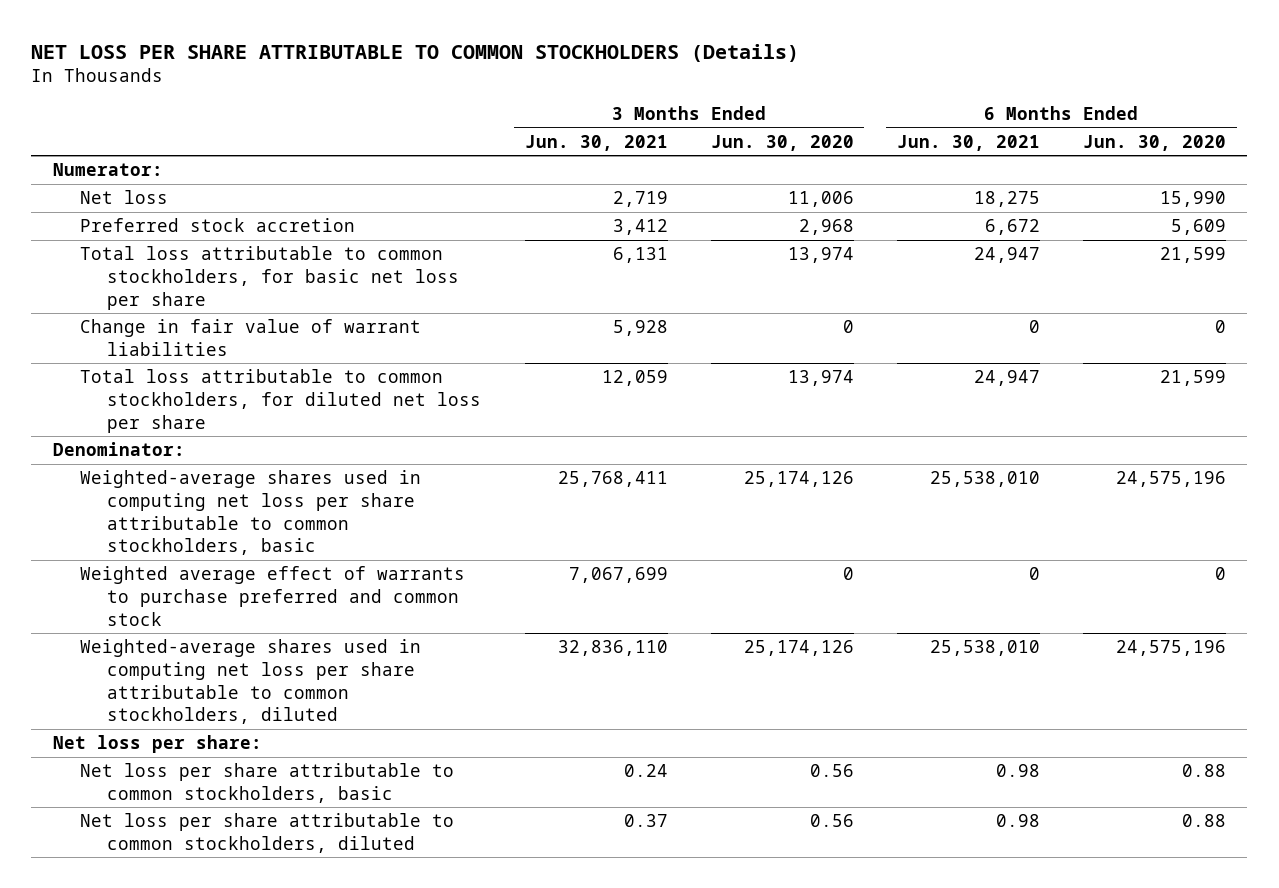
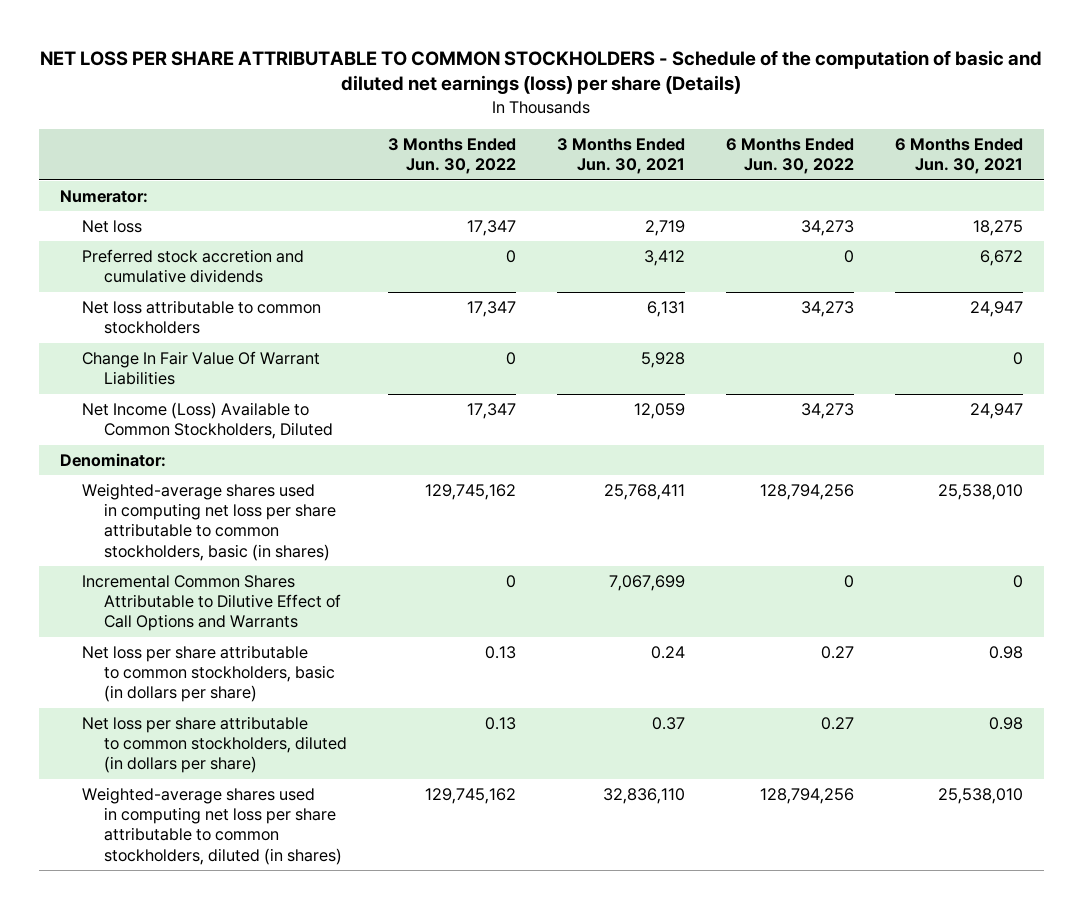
- NET LOSS PER SHARE ATTRIBUTABLE TO COMMON STOCKHOLDERS (Details)
+ NET LOSS PER SHARE ATTRIBUTABLE TO COMMON STOCKHOLDERS - Schedule of the computation of basic and diluted net earnings (loss) per share (Details)
- | 3 Months Ended Jun. 30, 2021 | 3 Months Ended Jun. 30, 2020 | 6 Months Ended Jun. 30, 2021 | 6 Months Ended Jun. 30, 2020
+ | 3 Months Ended Jun. 30, 2022 | 3 Months Ended Jun. 30, 2021 | 6 Months Ended Jun. 30, 2022 | 6 Months Ended Jun. 30, 2021
- Preferred stock accretion | 3,412 | 2,968 | 6,672 | 5,609
- Total loss attributable to common stockholders, for basic net loss per share | 6,131 | 13,974 | 24,947 | 21,599
- Change in fair value of warrant liabilities | 5,928 | 0 | 0 | 0
- Total loss attributable to common stockholders, for diluted net loss per share | 12,059 | 13,974 | 24,947 | 21,599
+ Preferred stock accretion and cumulative dividends | 0 | 3,412 | 0 | 6,672
+ Net loss attributable to common stockholders | 17,347 | 6,131 | 34,273 | 24,947
+ Change In Fair Value Of Warrant Liabilities | 0 | 5,928 | | 0
+ Net Income (Loss) Available to Common Stockholders, Diluted | 17,347 | 12,059 | 34,273 | 24,947
- Weighted-average shares used in computing net loss per share attributable to common stockholders, basic | 25,768,411 | 25,174,126 | 25,538,010 | 24,575,196
- Weighted average effect of warrants to purchase preferred and common stock | 7,067,699 | 0 | 0 | 0
- Weighted-average shares used in computing net loss per share attributable to common stockholders, diluted | 32,836,110 | 25,174,126 | 25,538,010 | 24,575,196
- Net loss per share:
- Net loss per share attributable to common stockholders, basic | 0.24 | 0.56 | 0.98 | 0.88
- Net loss per share attributable to common stockholders, diluted | 0.37 | 0.56 | 0.98 | 0.88
+ Weighted-average shares used in computing net loss per share attributable to common stockholders, basic (in shares) | 129,745,162 | 25,768,411 | 128,794,256 | 25,538,010
+ Incremental Common Shares Attributable to Dilutive Effect of Call Options and Warrants | 0 | 7,067,699 | 0 | 0
+ Net loss per share attributable to common stockholders, basic (in dollars per share) | 0.13 | 0.24 | 0.27 | 0.98
+ Net loss per share attributable to common stockholders, diluted (in dollars per share) | 0.13 | 0.37 | 0.27 | 0.98
+ Weighted-average shares used in computing net loss per share attributable to common stockholders, diluted (in shares) | 129,745,162 | 32,836,110 | 128,794,256 | 25,538,010

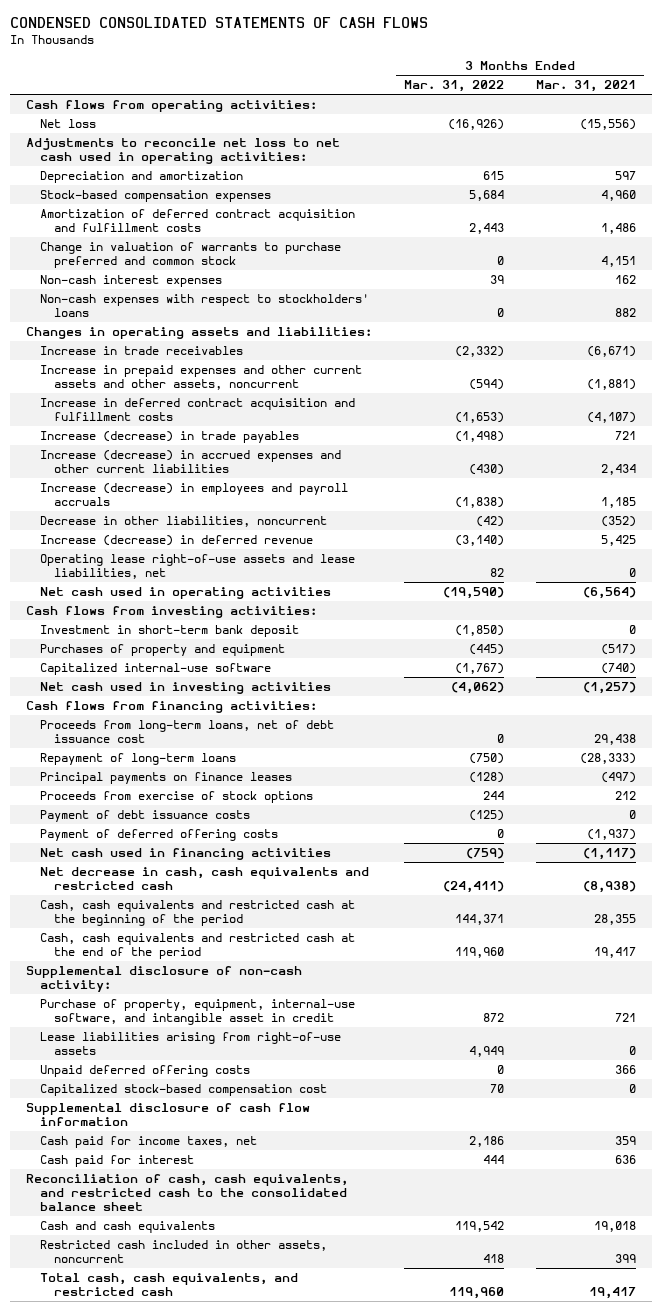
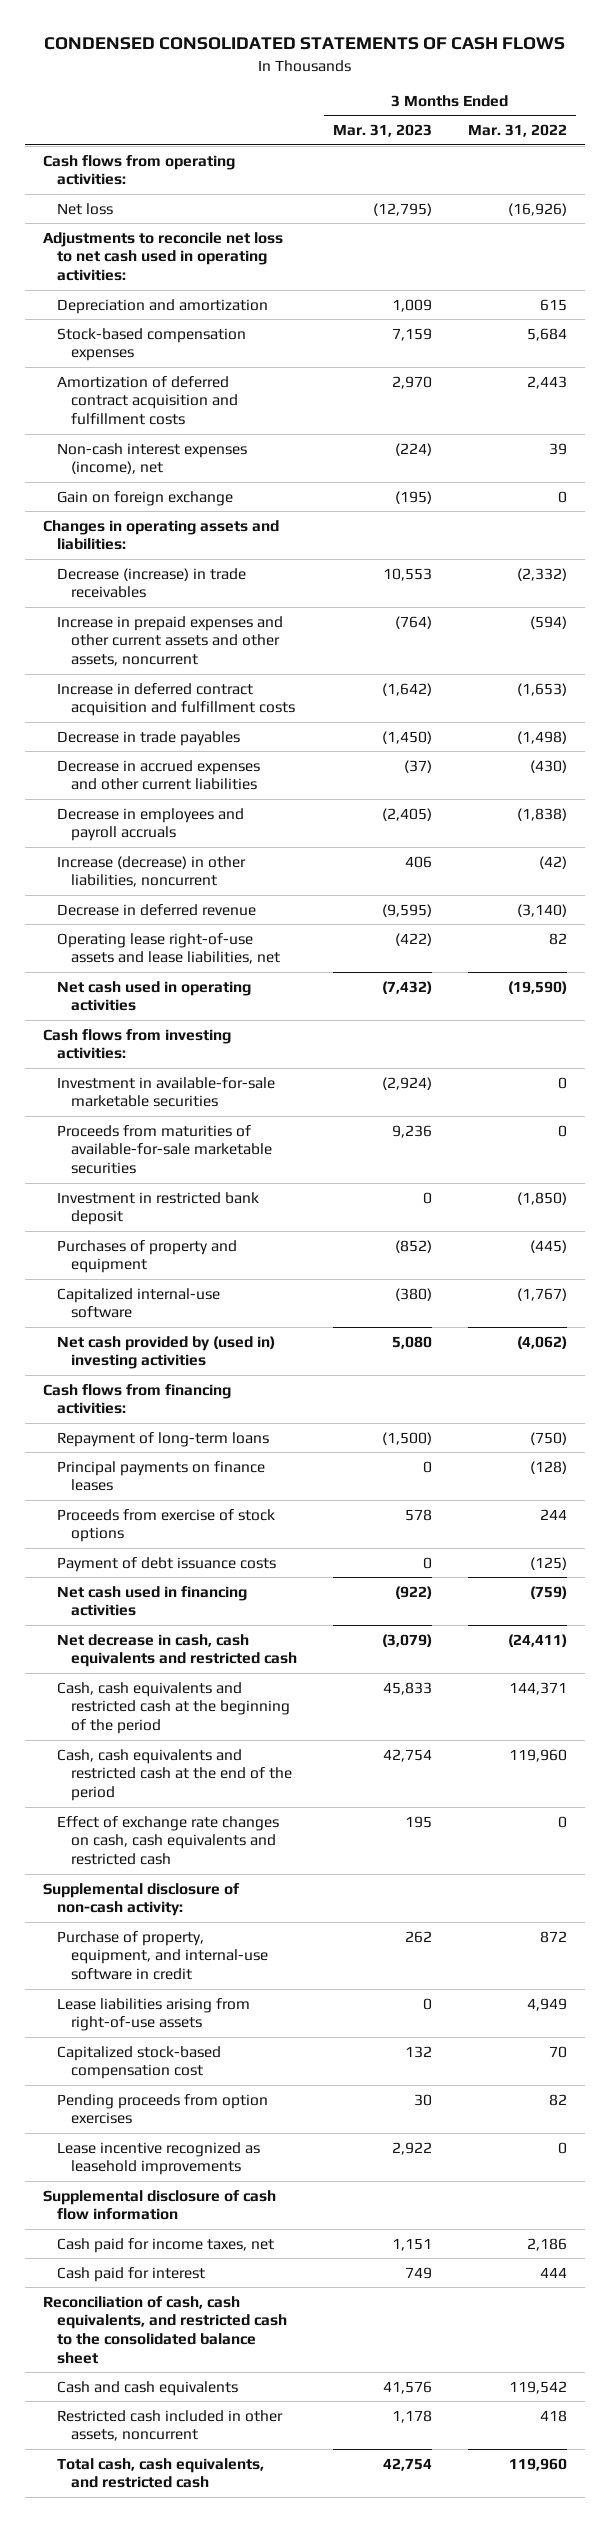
- | 3 Months Ended Mar. 31, 2022 | 3 Months Ended Mar. 31, 2021
+ | 3 Months Ended Mar. 31, 2023 | 3 Months Ended Mar. 31, 2022
- Change in valuation of warrants to purchase preferred and common stock | 0 | 4,151
- Non-cash interest expenses | 39 | 162
- Non-cash expenses with respect to stockholders' loans | 0 | 882
+ Non-cash interest expenses (income), net | (224) | 39
+ Gain on foreign exchange | (195) | 0
- Increase in trade receivables | (2,332) | (6,671)
+ Decrease (increase) in trade receivables | 10,553 | (2,332)
- Increase (decrease) in trade payables | (1,498) | 721
- Increase (decrease) in accrued expenses and other current liabilities | (430) | 2,434
- Increase (decrease) in employees and payroll accruals | (1,838) | 1,185
- Decrease in other liabilities, noncurrent | (42) | (352)
- Increase (decrease) in deferred revenue | (3,140) | 5,425
+ Decrease in trade payables | (1,450) | (1,498)
+ Decrease in accrued expenses and other current liabilities | (37) | (430)
+ Decrease in employees and payroll accruals | (2,405) | (1,838)
+ Increase (decrease) in other liabilities, noncurrent | 406 | (42)
+ Decrease in deferred revenue | (9,595) | (3,140)
- Investment in short-term bank deposit | (1,850) | 0
+ Investment in available-for-sale marketable securities | (2,924) | 0
+ Proceeds from maturities of available-for-sale marketable securities | 9,236 | 0
+ Investment in restricted bank deposit | 0 | (1,850)
- Net cash used in investing activities | (4,062) | (1,257)
+ Net cash provided by (used in) investing activities | 5,080 | (4,062)
- Proceeds from long-term loans, net of debt issuance cost | 0 | 29,438
- Payment of deferred offering costs | 0 | (1,937)
+ Effect of exchange rate changes on cash, cash equivalents and restricted cash | 195 | 0
- Purchase of property, equipment, internal-use software, and intangible asset in credit | 872 | 721
+ Purchase of property, equipment, and internal-use software in credit | 262 | 872
- Unpaid deferred offering costs | 0 | 366
+ Pending proceeds from option exercises | 30 | 82
+ Lease incentive recognized as leasehold improvements | 2,922 | 0

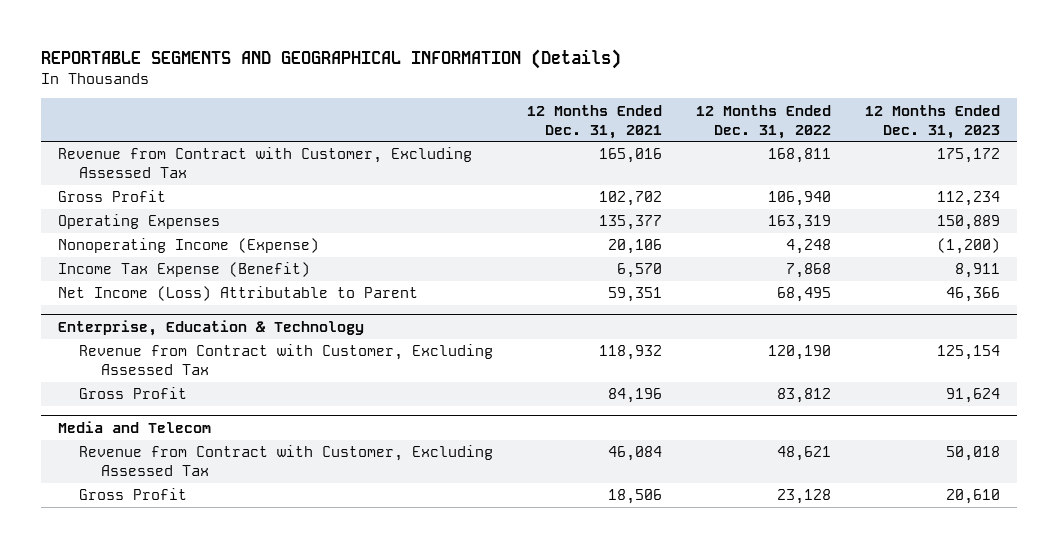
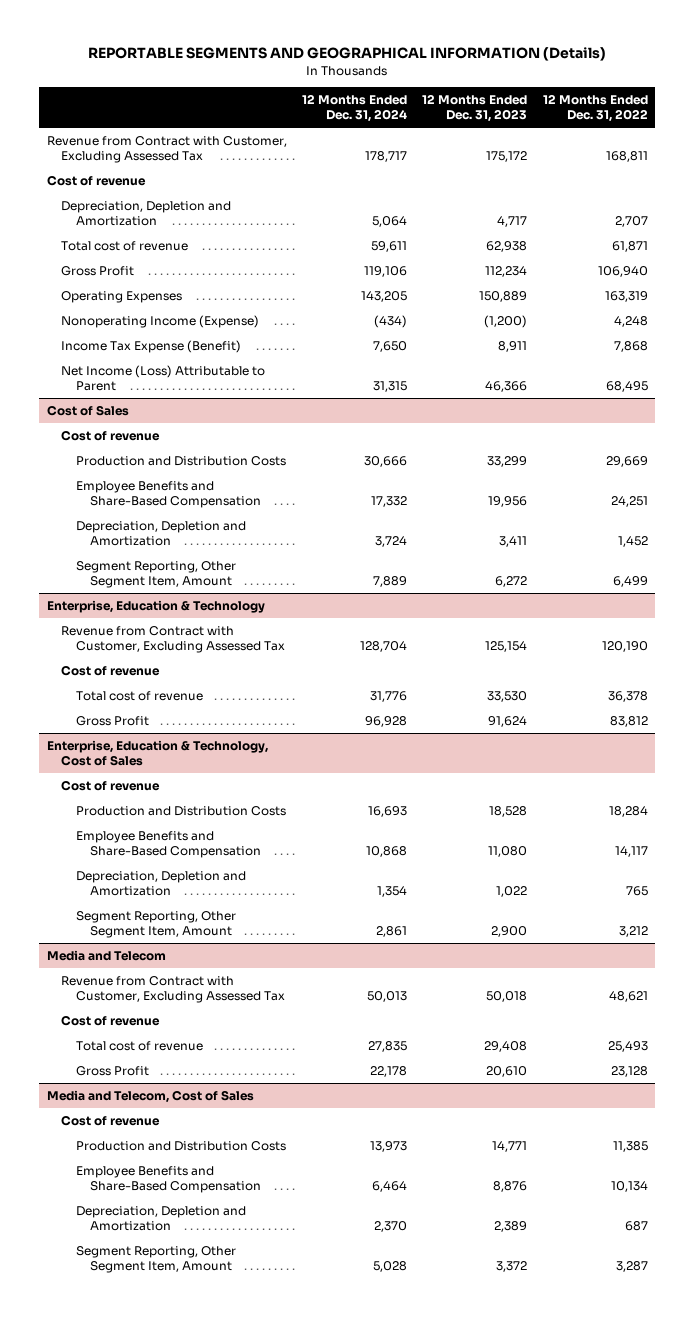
- | 12 Months Ended Dec. 31, 2021 | 12 Months Ended Dec. 31, 2022 | 12 Months Ended Dec. 31, 2023
+ | 12 Months Ended Dec. 31, 2024 | 12 Months Ended Dec. 31, 2023 | 12 Months Ended Dec. 31, 2022
+ Cost of revenue
+ Depreciation, Depletion and Amortization | 5,064 | 4,717 | 2,707
+ Total cost of revenue | 59,611 | 62,938 | 61,871
+ Cost of Sales
+ Cost of revenue
+ Production and Distribution Costs | 30,666 | 33,299 | 29,669
+ Employee Benefits and Share-Based Compensation | 17,332 | 19,956 | 24,251
+ Depreciation, Depletion and Amortization | 3,724 | 3,411 | 1,452
+ Segment Reporting, Other Segment Item, Amount | 7,889 | 6,272 | 6,499
@ Enterprise, Education & Technology
+ Cost of revenue
+ Total cost of revenue | 31,776 | 33,530 | 36,378
+ Enterprise, Education & Technology, Cost of Sales
+ Cost of revenue
+ Production and Distribution Costs | 16,693 | 18,528 | 18,284
+ Employee Benefits and Share-Based Compensation | 10,868 | 11,080 | 14,117
+ Depreciation, Depletion and Amortization | 1,354 | 1,022 | 765
+ Segment Reporting, Other Segment Item, Amount | 2,861 | 2,900 | 3,212
@ Media and Telecom
+ Cost of revenue
+ Total cost of revenue | 27,835 | 29,408 | 25,493
+ Media and Telecom, Cost of Sales
+ Cost of revenue
+ Production and Distribution Costs | 13,973 | 14,771 | 11,385
+ Employee Benefits and Share-Based Compensation | 6,464 | 8,876 | 10,134
+ Depreciation, Depletion and Amortization | 2,370 | 2,389 | 687
+ Segment Reporting, Other Segment Item, Amount | 5,028 | 3,372 | 3,287

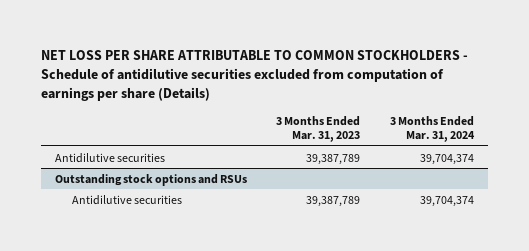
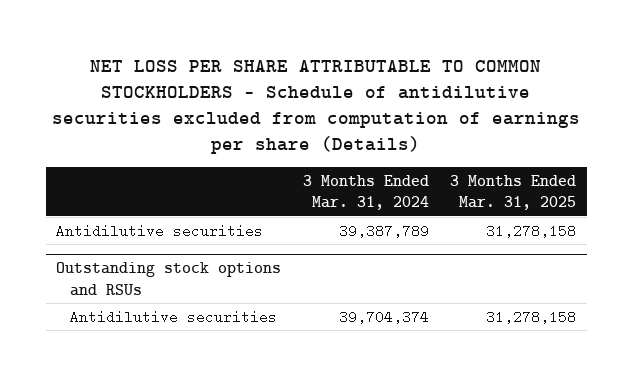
- | 3 Months Ended Mar. 31, 2023 | 3 Months Ended Mar. 31, 2024
+ | 3 Months Ended Mar. 31, 2024 | 3 Months Ended Mar. 31, 2025
- Antidilutive securities | 39,387,789 | 39,704,374
+ Antidilutive securities | 39,387,789 | 31,278,158

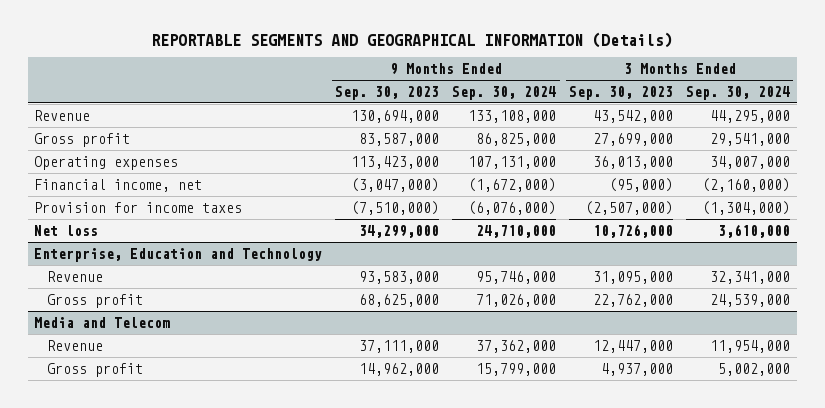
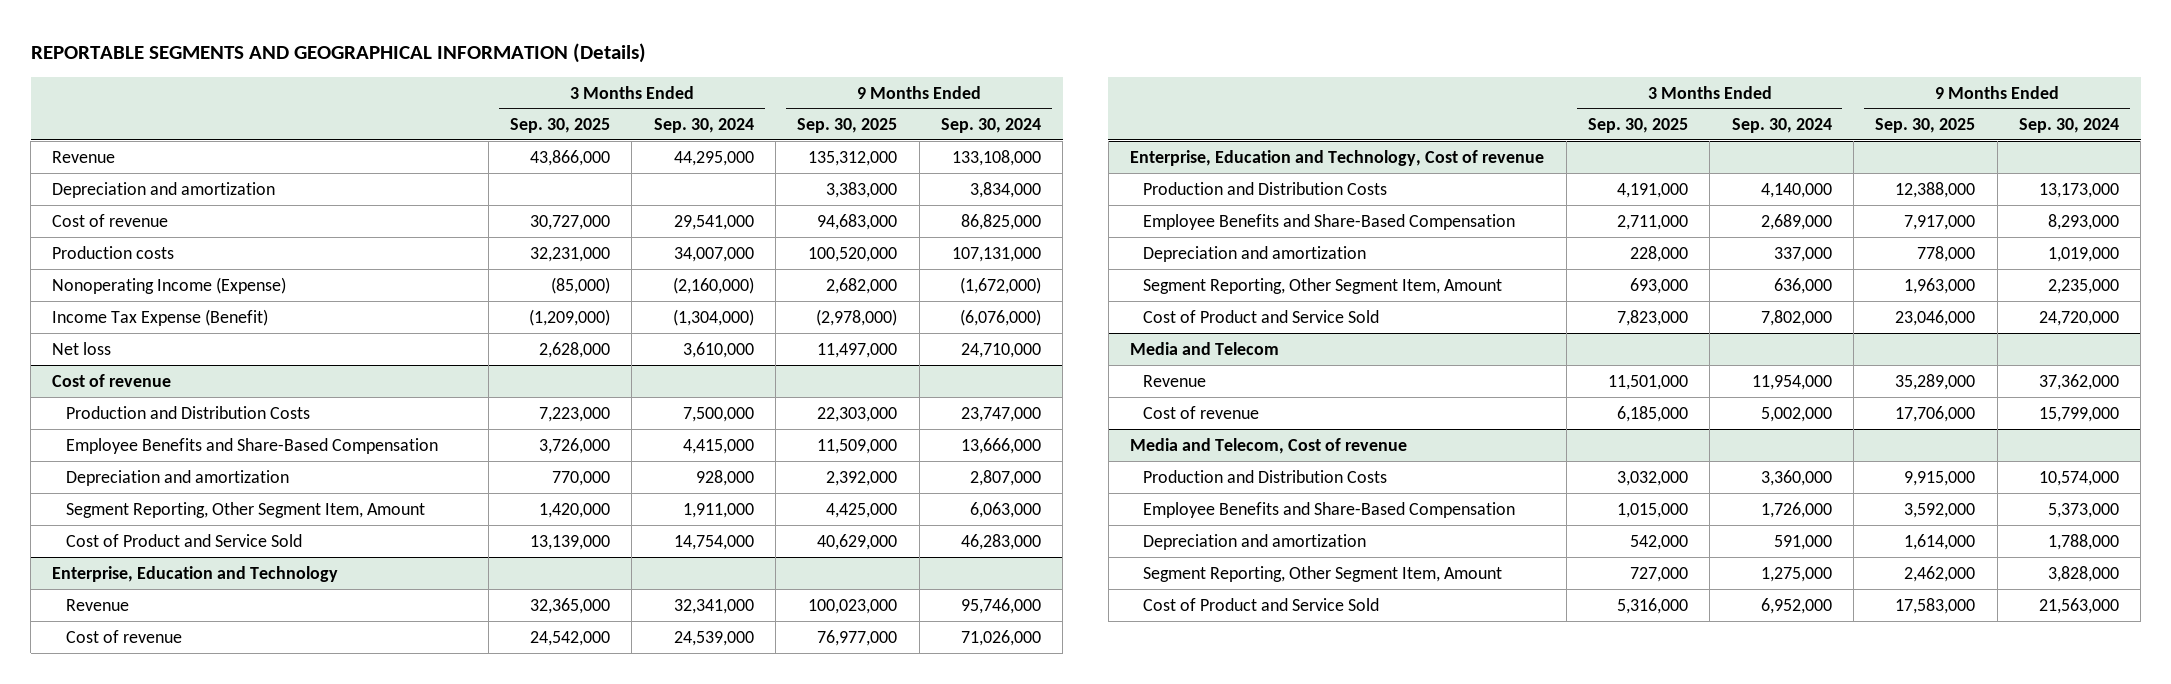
- | 9 Months Ended Sep. 30, 2023 | 9 Months Ended Sep. 30, 2024 | 3 Months Ended Sep. 30, 2023 | 3 Months Ended Sep. 30, 2024
+ | 3 Months Ended Sep. 30, 2025 | 3 Months Ended Sep. 30, 2024 | 9 Months Ended Sep. 30, 2025 | 9 Months Ended Sep. 30, 2024
- Gross profit | 83,587,000 | 86,825,000 | 27,699,000 | 29,541,000
- Operating expenses | 113,423,000 | 107,131,000 | 36,013,000 | 34,007,000
- Financial income, net | (3,047,000) | (1,672,000) | (95,000) | (2,160,000)
- Provision for income taxes | (7,510,000) | (6,076,000) | (2,507,000) | (1,304,000)
+ Depreciation and amortization | | | 3,383,000 | 3,834,000
+ Cost of revenue | 30,727,000 | 29,541,000 | 94,683,000 | 86,825,000
+ Production costs | 32,231,000 | 34,007,000 | 100,520,000 | 107,131,000
+ Nonoperating Income (Expense) | (85,000) | (2,160,000) | 2,682,000 | (1,672,000)
+ Income Tax Expense (Benefit) | (1,209,000) | (1,304,000) | (2,978,000) | (6,076,000)
+ Cost of revenue
+ Production and Distribution Costs | 7,223,000 | 7,500,000 | 22,303,000 | 23,747,000
+ Employee Benefits and Share-Based Compensation | 3,726,000 | 4,415,000 | 11,509,000 | 13,666,000
+ Depreciation and amortization | 770,000 | 928,000 | 2,392,000 | 2,807,000
+ Segment Reporting, Other Segment Item, Amount | 1,420,000 | 1,911,000 | 4,425,000 | 6,063,000
+ Cost of Product and Service Sold | 13,139,000 | 14,754,000 | 40,629,000 | 46,283,000
@ Enterprise, Education and Technology
- Gross profit | 68,625,000 | 71,026,000 | 22,762,000 | 24,539,000
+ Cost of revenue | 24,542,000 | 24,539,000 | 76,977,000 | 71,026,000
+ Enterprise, Education and Technology, Cost of revenue
+ Production and Distribution Costs | 4,191,000 | 4,140,000 | 12,388,000 | 13,173,000
+ Employee Benefits and Share-Based Compensation | 2,711,000 | 2,689,000 | 7,917,000 | 8,293,000
+ Depreciation and amortization | 228,000 | 337,000 | 778,000 | 1,019,000
+ Segment Reporting, Other Segment Item, Amount | 693,000 | 636,000 | 1,963,000 | 2,235,000
+ Cost of Product and Service Sold | 7,823,000 | 7,802,000 | 23,046,000 | 24,720,000
@ Media and Telecom
- Gross profit | 14,962,000 | 15,799,000 | 4,937,000 | 5,002,000
+ Cost of revenue | 6,185,000 | 5,002,000 | 17,706,000 | 15,799,000
+ Media and Telecom, Cost of revenue
+ Production and Distribution Costs | 3,032,000 | 3,360,000 | 9,915,000 | 10,574,000
+ Employee Benefits and Share-Based Compensation | 1,015,000 | 1,726,000 | 3,592,000 | 5,373,000
+ Depreciation and amortization | 542,000 | 591,000 | 1,614,000 | 1,788,000
+ Segment Reporting, Other Segment Item, Amount | 727,000 | 1,275,000 | 2,462,000 | 3,828,000
+ Cost of Product and Service Sold | 5,316,000 | 6,952,000 | 17,583,000 | 21,563,000

